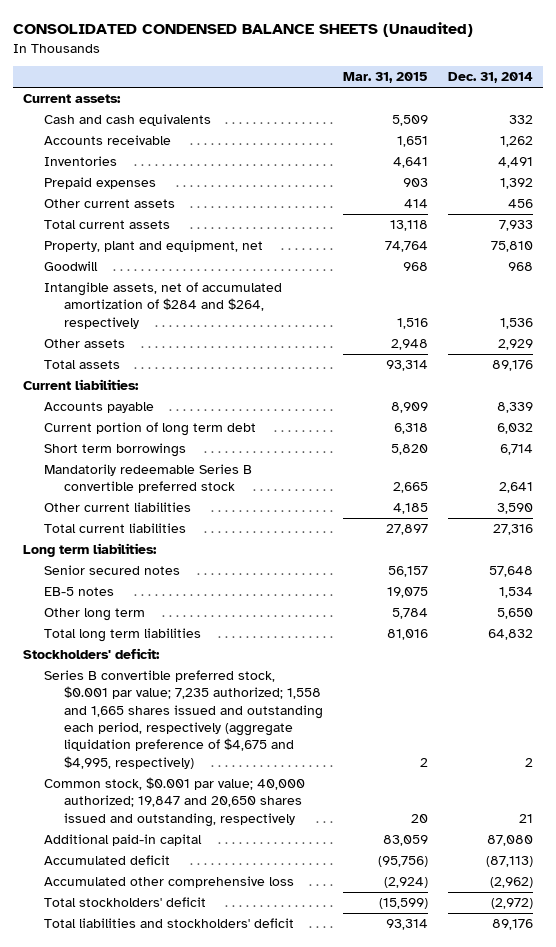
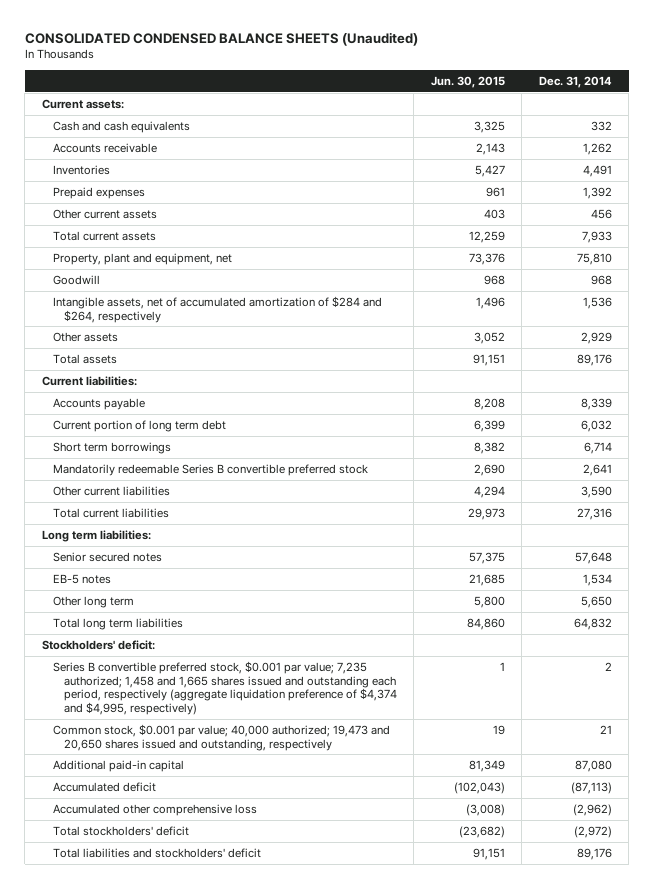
- | Mar. 31, 2015 | Dec. 31, 2014
+ | Jun. 30, 2015 | Dec. 31, 2014
- Series B convertible preferred stock, $0.001 par value; 7,235 authorized; 1,558 and 1,665 shares issued and outstanding each period, respectively (aggregate liquidation preference of $4,675 and $4,995, respectively) | 2 | 2
- Common stock, $0.001 par value; 40,000 authorized; 19,847 and 20,650 shares issued and outstanding, respectively | 20 | 21
+ Series B convertible preferred stock, $0.001 par value; 7,235 authorized; 1,458 and 1,665 shares issued and outstanding each period, respectively (aggregate liquidation preference of $4,374 and $4,995, respectively) | 1 | 2
+ Common stock, $0.001 par value; 40,000 authorized; 19,473 and 20,650 shares issued and outstanding, respectively | 19 | 21

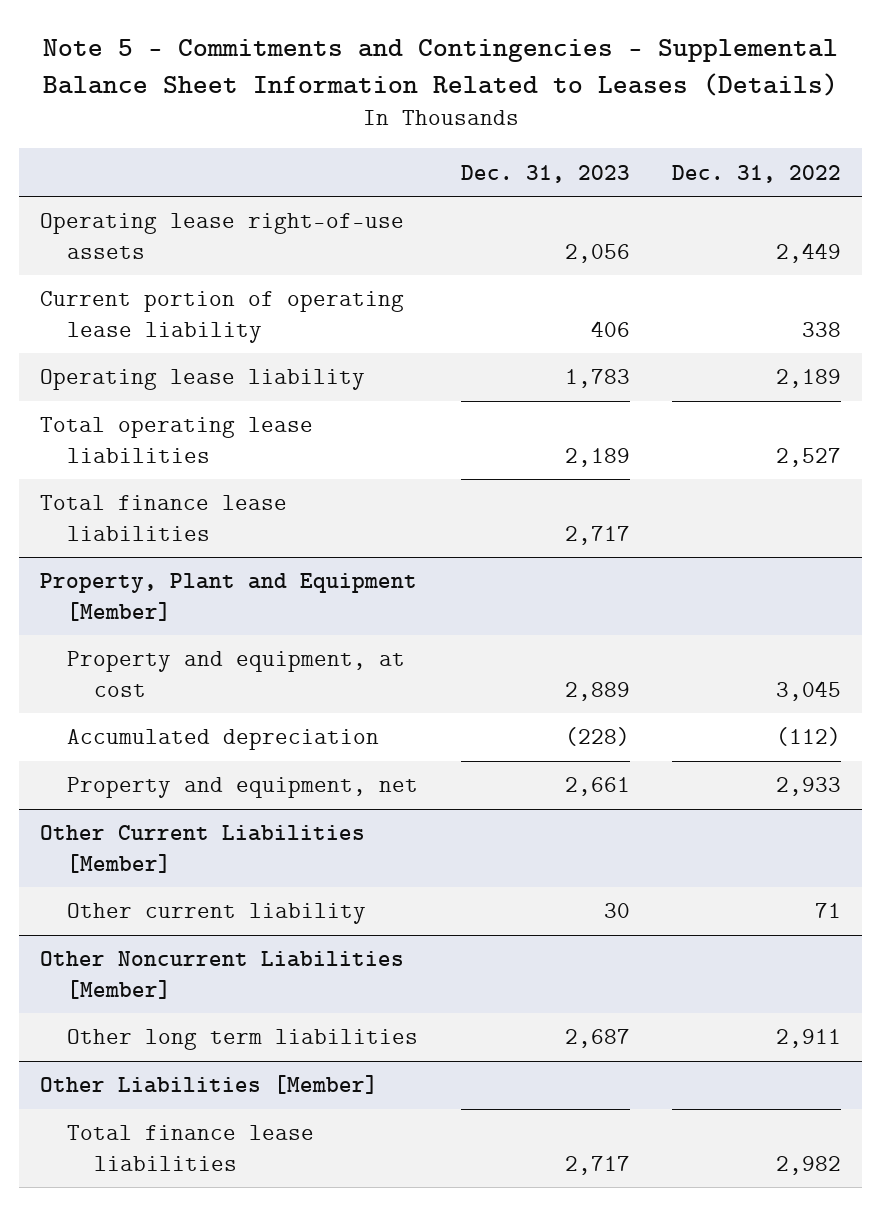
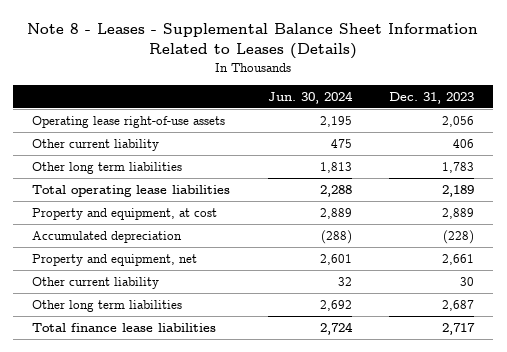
- Note 5 - Commitments and Contingencies - Supplemental Balance Sheet Information Related to Leases (Details)
+ Note 8 - Leases - Supplemental Balance Sheet Information Related to Leases (Details)
- | Dec. 31, 2023 | Dec. 31, 2022
+ | Jun. 30, 2024 | Dec. 31, 2023
- Current portion of operating lease liability | 406 | 338
- Operating lease liability | 1,783 | 2,189
+ Other current liability | 475 | 406
+ Other long term liabilities | 1,813 | 1,783
- Total finance lease liabilities | 2,717 |
- Property, Plant and Equipment [Member]
- Other Current Liabilities [Member]
- Other Noncurrent Liabilities [Member]
- Other Liabilities [Member]

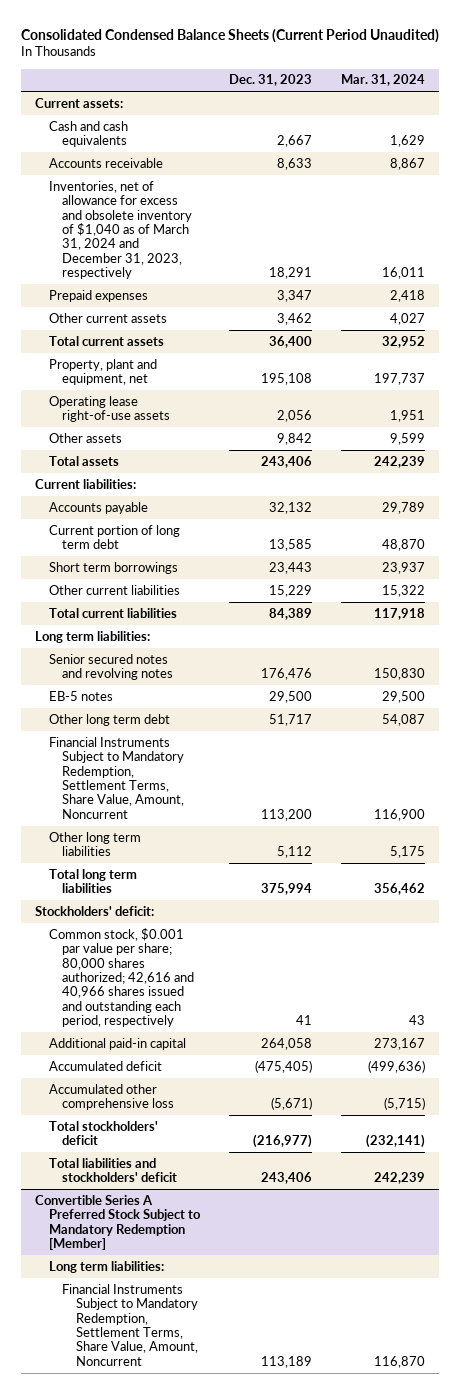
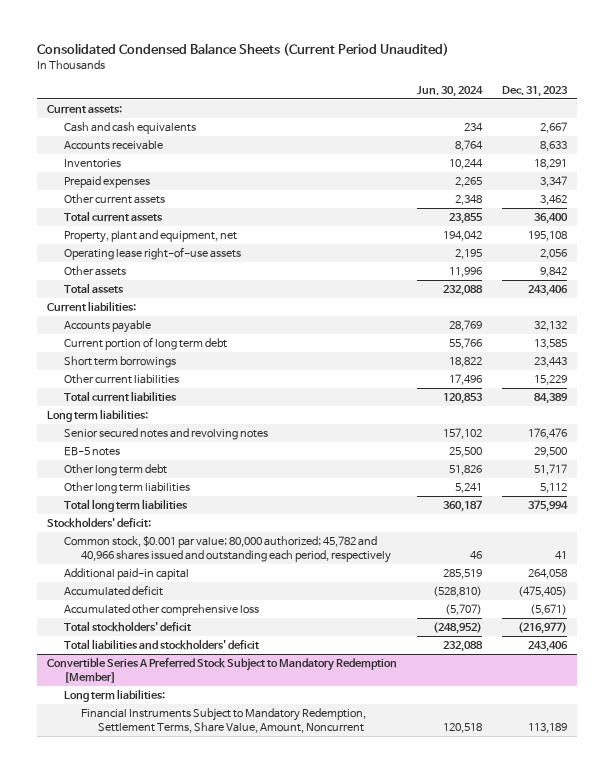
- | Dec. 31, 2023 | Mar. 31, 2024
+ | Jun. 30, 2024 | Dec. 31, 2023
- Inventories, net of allowance for excess and obsolete inventory of $1,040 as of March 31, 2024 and December 31, 2023, respectively | 18,291 | 16,011
+ Inventories | 10,244 | 18,291
- Financial Instruments Subject to Mandatory Redemption, Settlement Terms, Share Value, Amount, Noncurrent | 113,200 | 116,900
- Common stock, $0.001 par value per share; 80,000 shares authorized; 42,616 and 40,966 shares issued and outstanding each period, respectively | 41 | 43
+ Common stock, $0.001 par value; 80,000 authorized; 45,782 and 40,966 shares issued and outstanding each period, respectively | 46 | 41

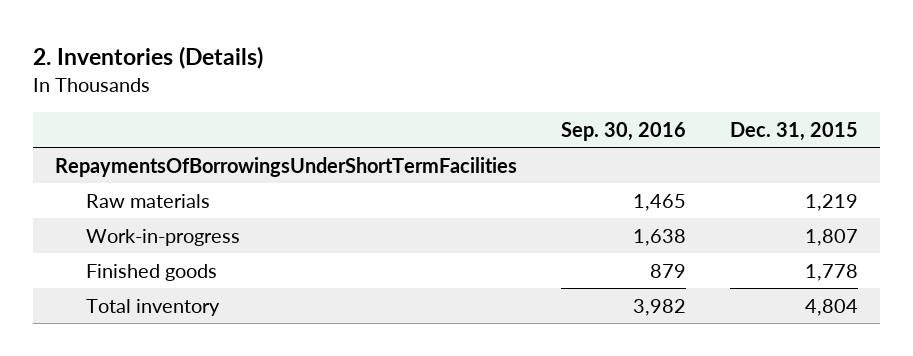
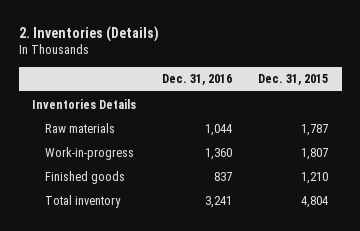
- | Sep. 30, 2016 | Dec. 31, 2015
+ | Dec. 31, 2016 | Dec. 31, 2015
- RepaymentsOfBorrowingsUnderShortTermFacilities
- Raw materials | 1,465 | 1,219
+ Inventories Details
+ Raw materials | 1,044 | 1,787
- Finished goods | 879 | 1,778
+ Finished goods | 837 | 1,210

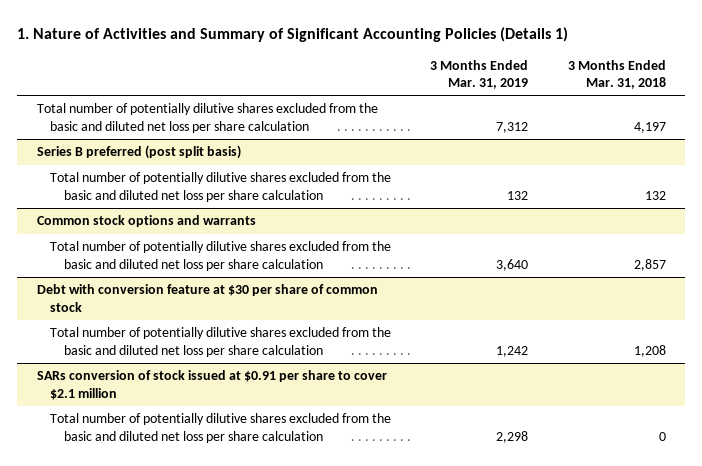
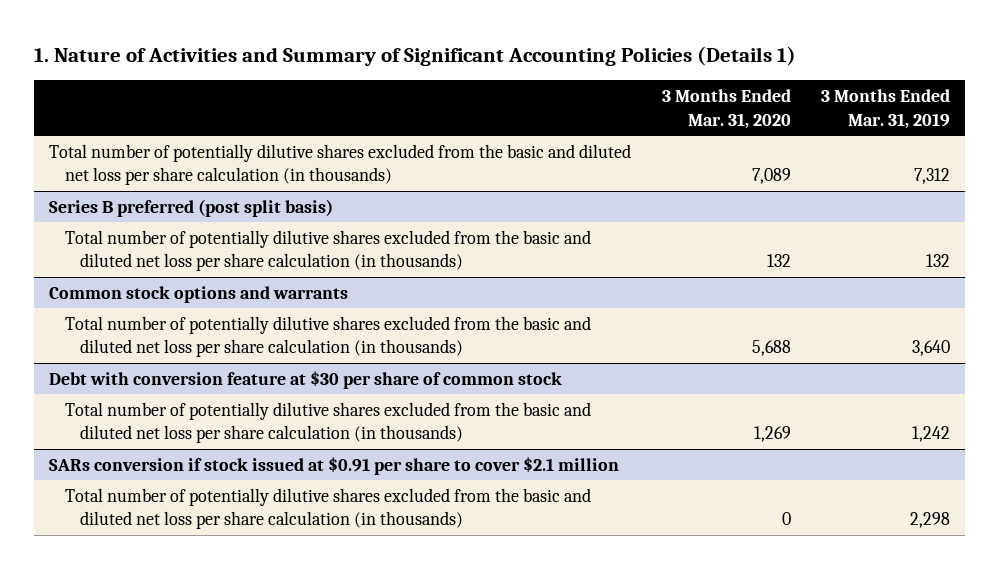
- | 3 Months Ended Mar. 31, 2019 | 3 Months Ended Mar. 31, 2018
+ | 3 Months Ended Mar. 31, 2020 | 3 Months Ended Mar. 31, 2019
- Total number of potentially dilutive shares excluded from the basic and diluted net loss per share calculation | 7,312 | 4,197
+ Total number of potentially dilutive shares excluded from the basic and diluted net loss per share calculation (in thousands) | 7,089 | 7,312
@ Series B preferred (post split basis)
- Total number of potentially dilutive shares excluded from the basic and diluted net loss per share calculation | 132 | 132
+ Total number of potentially dilutive shares excluded from the basic and diluted net loss per share calculation (in thousands) | 132 | 132
@ Common stock options and warrants
- Total number of potentially dilutive shares excluded from the basic and diluted net loss per share calculation | 3,640 | 2,857
+ Total number of potentially dilutive shares excluded from the basic and diluted net loss per share calculation (in thousands) | 5,688 | 3,640
@ Debt with conversion feature at $30 per share of common stock
- Total number of potentially dilutive shares excluded from the basic and diluted net loss per share calculation | 1,242 | 1,208
- SARs conversion of stock issued at $0.91 per share to cover $2.1 million
- Total number of potentially dilutive shares excluded from the basic and diluted net loss per share calculation | 2,298 | 0
@ Debt with conversion feature at $30 per share of common stock
+ Total number of potentially dilutive shares excluded from the basic and diluted net loss per share calculation (in thousands) | 1,269 | 1,242
+ SARs conversion if stock issued at $0.91 per share to cover $2.1 million
+ Total number of potentially dilutive shares excluded from the basic and diluted net loss per share calculation (in thousands) | 0 | 2,298

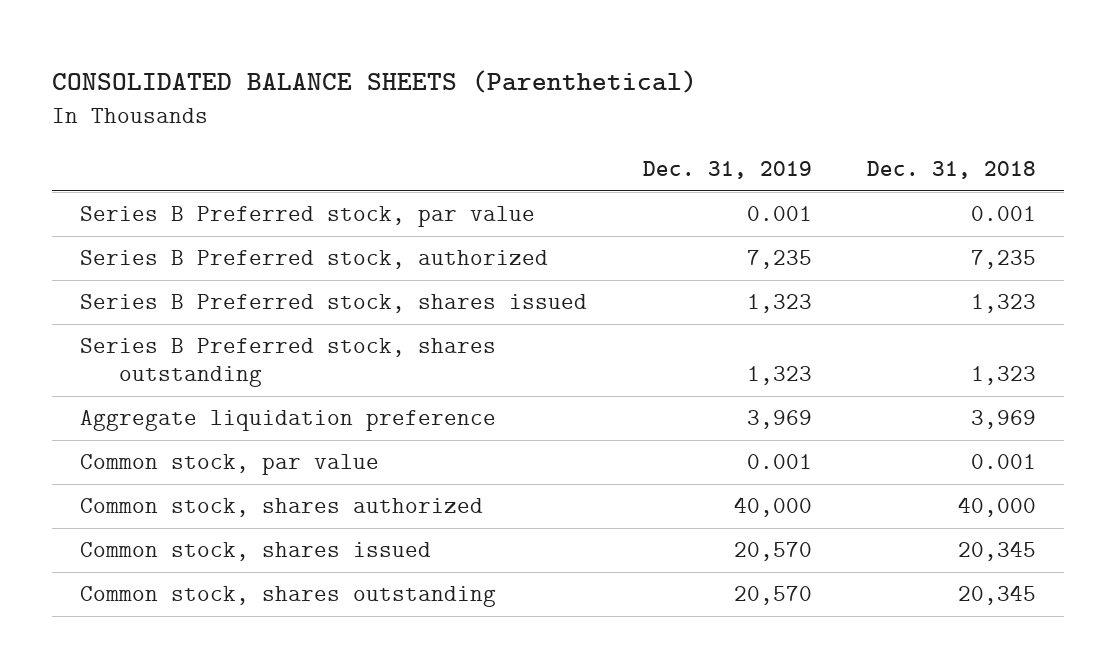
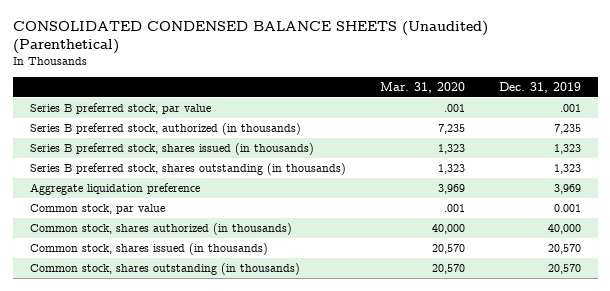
- CONSOLIDATED BALANCE SHEETS (Parenthetical)
+ CONSOLIDATED CONDENSED BALANCE SHEETS (Unaudited) (Parenthetical)
- | Dec. 31, 2019 | Dec. 31, 2018
+ | Mar. 31, 2020 | Dec. 31, 2019
- Series B Preferred stock, par value | 0.001 | 0.001
- Series B Preferred stock, authorized | 7,235 | 7,235
- Series B Preferred stock, shares issued | 1,323 | 1,323
- Series B Preferred stock, shares outstanding | 1,323 | 1,323
+ Series B preferred stock, par value | .001 | .001
+ Series B preferred stock, authorized (in thousands) | 7,235 | 7,235
+ Series B preferred stock, shares issued (in thousands) | 1,323 | 1,323
+ Series B preferred stock, shares outstanding (in thousands) | 1,323 | 1,323
- Common stock, shares authorized | 40,000 | 40,000
- Common stock, shares issued | 20,570 | 20,345
- Common stock, shares outstanding | 20,570 | 20,345
+ Common stock, shares authorized (in thousands) | 40,000 | 40,000
+ Common stock, shares issued (in thousands) | 20,570 | 20,570
+ Common stock, shares outstanding (in thousands) | 20,570 | 20,570

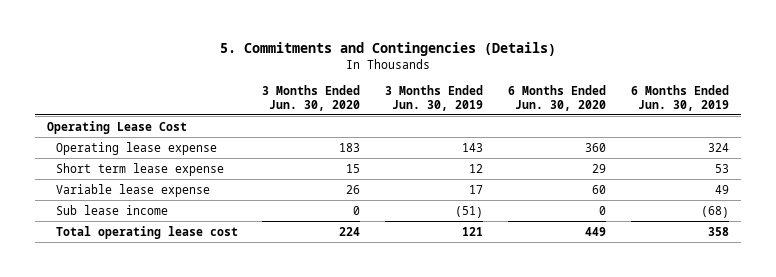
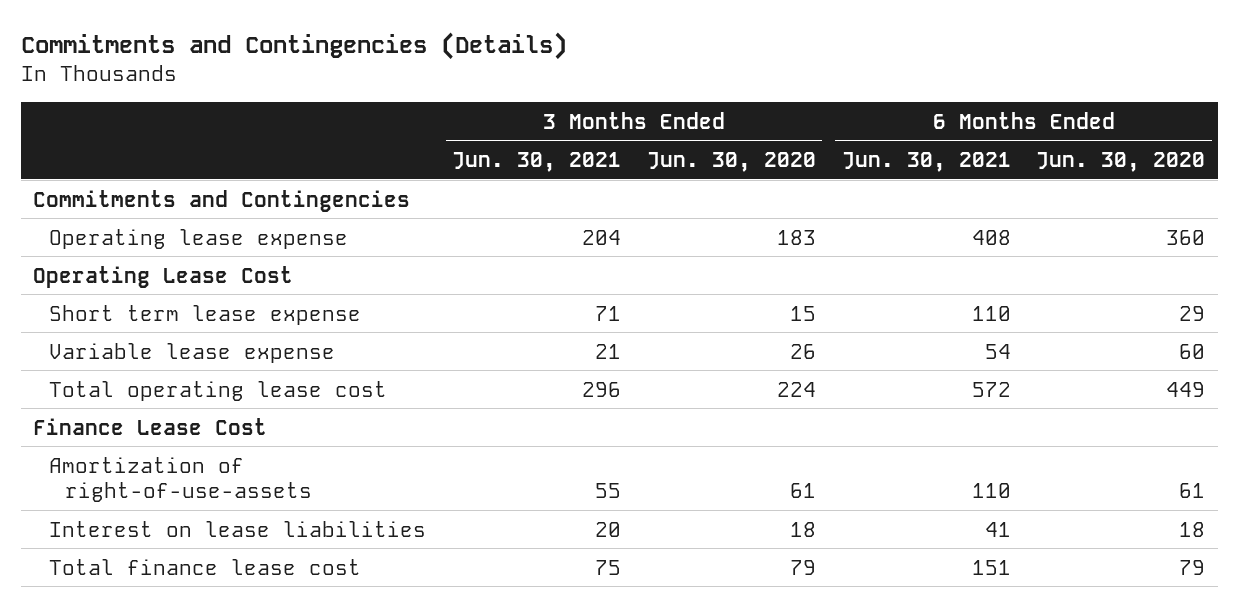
- 5. Commitments and Contingencies (Details)
+ Commitments and Contingencies (Details)
- | 3 Months Ended Jun. 30, 2020 | 3 Months Ended Jun. 30, 2019 | 6 Months Ended Jun. 30, 2020 | 6 Months Ended Jun. 30, 2019
+ | 3 Months Ended Jun. 30, 2021 | 3 Months Ended Jun. 30, 2020 | 6 Months Ended Jun. 30, 2021 | 6 Months Ended Jun. 30, 2020
+ Commitments and Contingencies
moved down: Operating Lease Cost
- Sub lease income | 0 | (51) | 0 | (68)
+ Finance Lease Cost
+ Amortization of right-of-use-assets | 55 | 61 | 110 | 61
+ Interest on lease liabilities | 20 | 18 | 41 | 18
+ Total finance lease cost | 75 | 79 | 151 | 79

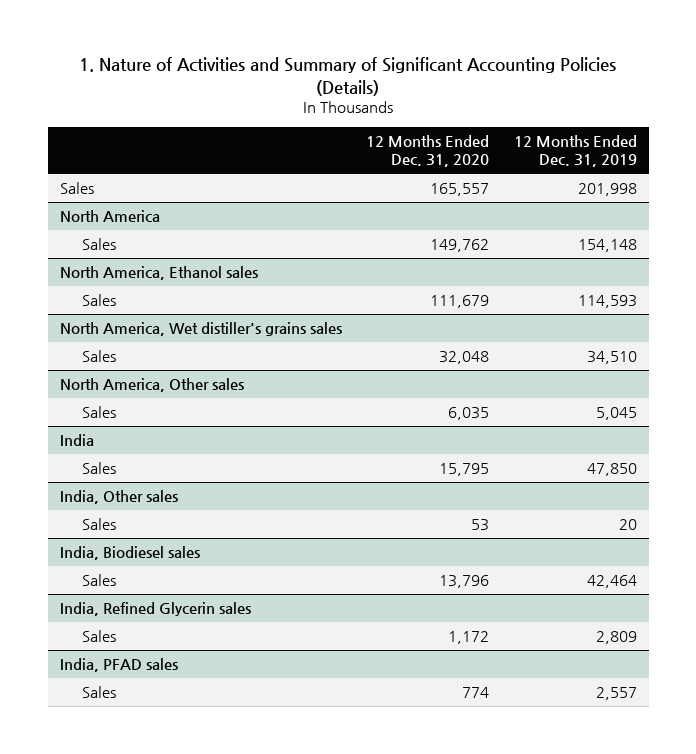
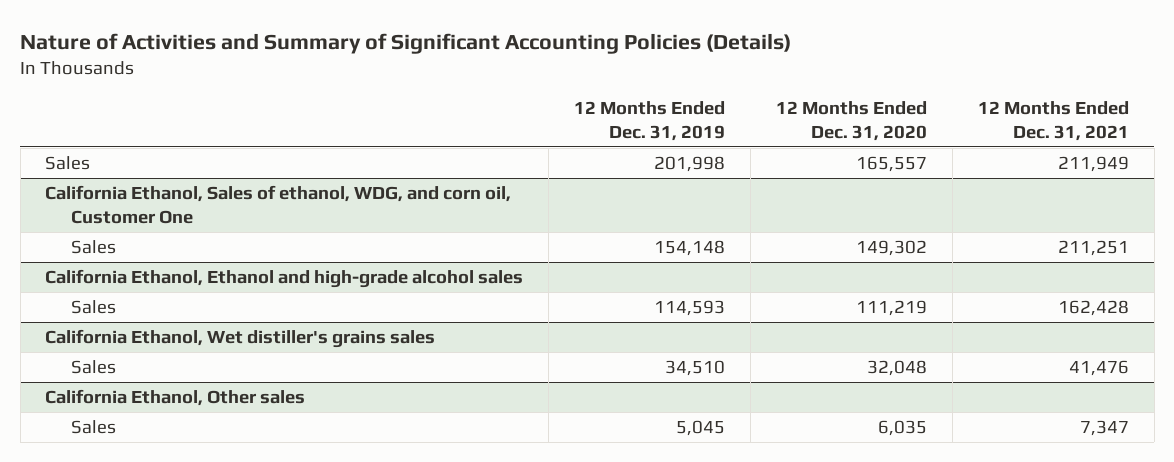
- 1. Nature of Activities and Summary of Significant Accounting Policies (Details)
+ Nature of Activities and Summary of Significant Accounting Policies (Details)
- | 12 Months Ended Dec. 31, 2020 | 12 Months Ended Dec. 31, 2019
+ | 12 Months Ended Dec. 31, 2019 | 12 Months Ended Dec. 31, 2020 | 12 Months Ended Dec. 31, 2021
- North America
- Sales | 149,762 | 154,148
- North America, Ethanol sales
- Sales | 111,679 | 114,593
- North America, Wet distiller's grains sales
+ California Ethanol, Sales of ethanol, WDG, and corn oil, Customer One
+ Sales | 154,148 | 149,302 | 211,251
+ California Ethanol, Ethanol and high-grade alcohol sales
+ Sales | 114,593 | 111,219 | 162,428
+ California Ethanol, Wet distiller's grains sales
- North America, Other sales
+ California Ethanol, Other sales
- India
- Sales | 15,795 | 47,850
- India, Other sales
- Sales | 53 | 20
- India, Biodiesel sales
- Sales | 13,796 | 42,464
- India, Refined Glycerin sales
- Sales | 1,172 | 2,809
- India, PFAD sales
- Sales | 774 | 2,557

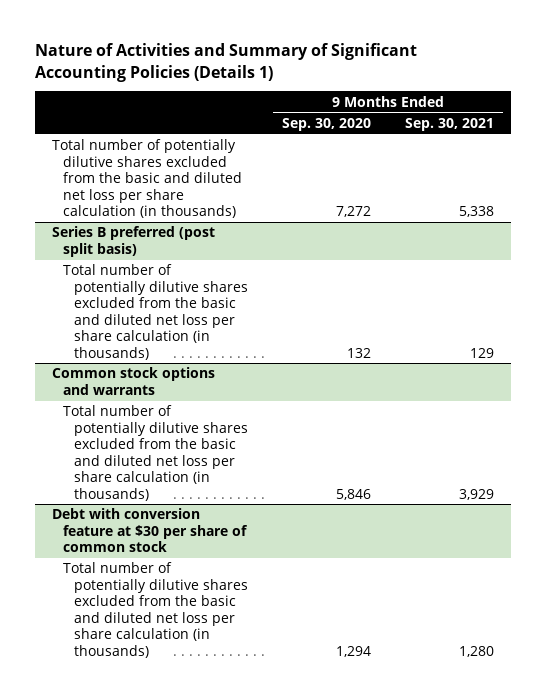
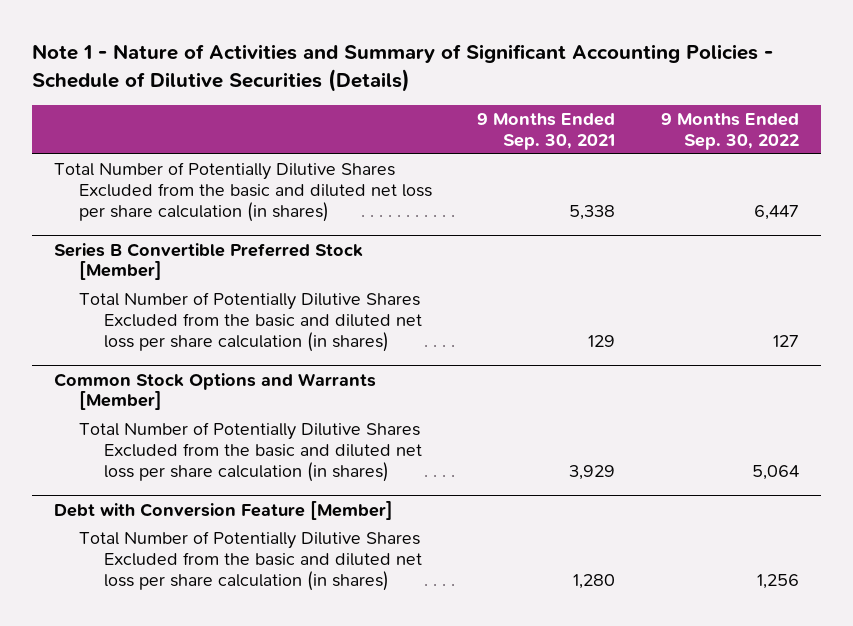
- Nature of Activities and Summary of Significant Accounting Policies (Details 1)
+ Note 1 - Nature of Activities and Summary of Significant Accounting Policies - Schedule of Dilutive Securities (Details)
- | 9 Months Ended Sep. 30, 2020 | 9 Months Ended Sep. 30, 2021
+ | 9 Months Ended Sep. 30, 2021 | 9 Months Ended Sep. 30, 2022
- Total number of potentially dilutive shares excluded from the basic and diluted net loss per share calculation (in thousands) | 7,272 | 5,338
- Series B preferred (post split basis)
- Total number of potentially dilutive shares excluded from the basic and diluted net loss per share calculation (in thousands) | 132 | 129
- Common stock options and warrants
- Total number of potentially dilutive shares excluded from the basic and diluted net loss per share calculation (in thousands) | 5,846 | 3,929
- Debt with conversion feature at $30 per share of common stock
- Total number of potentially dilutive shares excluded from the basic and diluted net loss per share calculation (in thousands) | 1,294 | 1,280
+ Total Number of Potentially Dilutive Shares Excluded from the basic and diluted net loss per share calculation (in shares) | 5,338 | 6,447
+ Series B Convertible Preferred Stock [Member]
+ Total Number of Potentially Dilutive Shares Excluded from the basic and diluted net loss per share calculation (in shares) | 129 | 127
+ Common Stock Options and Warrants [Member]
+ Total Number of Potentially Dilutive Shares Excluded from the basic and diluted net loss per share calculation (in shares) | 3,929 | 5,064
+ Debt with Conversion Feature [Member]
+ Total Number of Potentially Dilutive Shares Excluded from the basic and diluted net loss per share calculation (in shares) | 1,280 | 1,256

